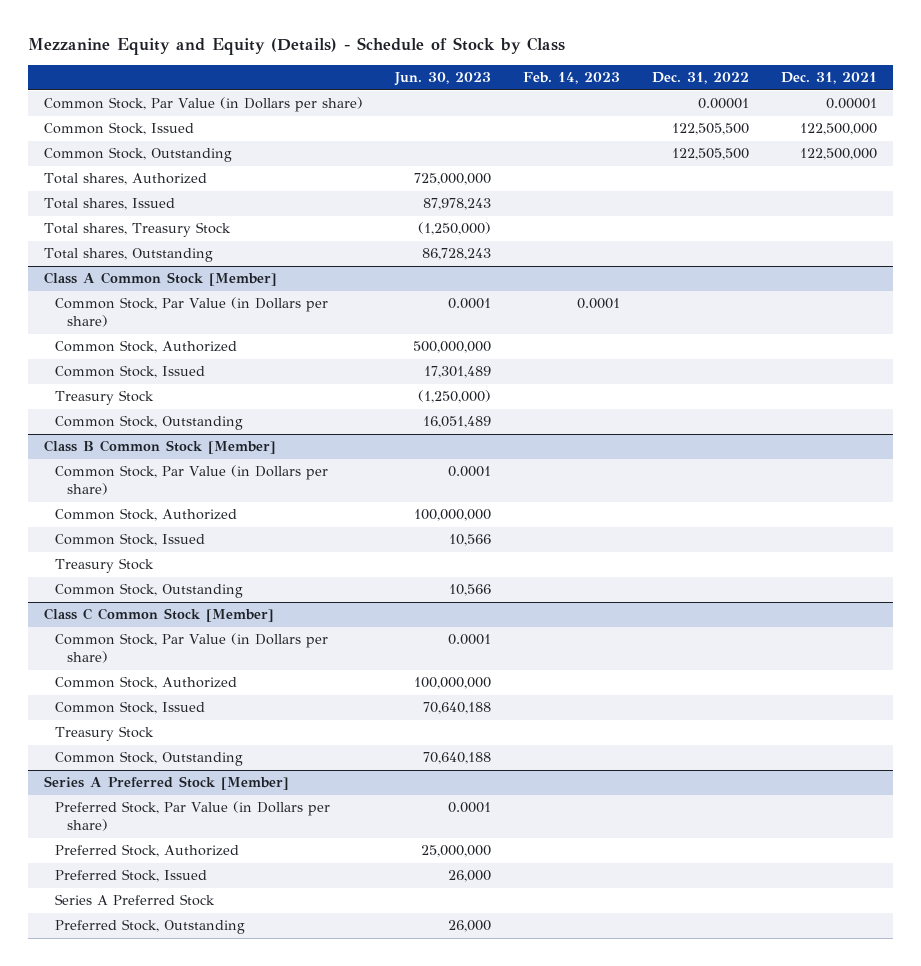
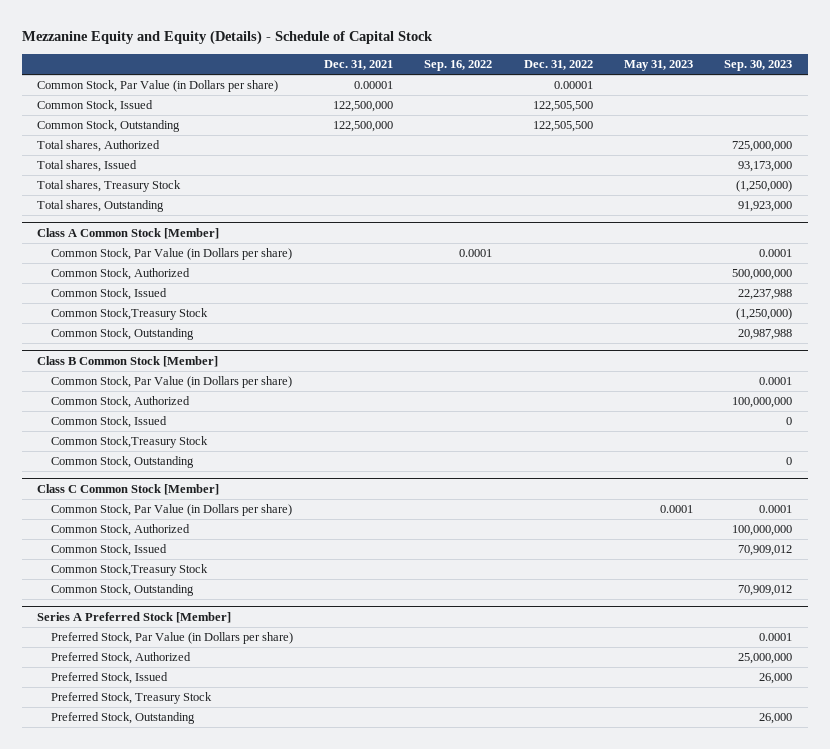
- Mezzanine Equity and Equity (Details) - Schedule of Stock by Class
+ Mezzanine Equity and Equity (Details) - Schedule of Capital Stock
- | Jun. 30, 2023 | Feb. 14, 2023 | Dec. 31, 2022 | Dec. 31, 2021
+ | Dec. 31, 2021 | Sep. 16, 2022 | Dec. 31, 2022 | May 31, 2023 | Sep. 30, 2023
@ Class A Common Stock [Member]
- Treasury Stock | (1,250,000) | | |
+ Common Stock,Treasury Stock | | | | | (1,250,000)
@ Class B Common Stock [Member]
- Treasury Stock
+ Common Stock,Treasury Stock
@ Class C Common Stock [Member]
- Treasury Stock
+ Common Stock,Treasury Stock
@ Series A Preferred Stock [Member]
- Series A Preferred Stock
+ Preferred Stock, Treasury Stock

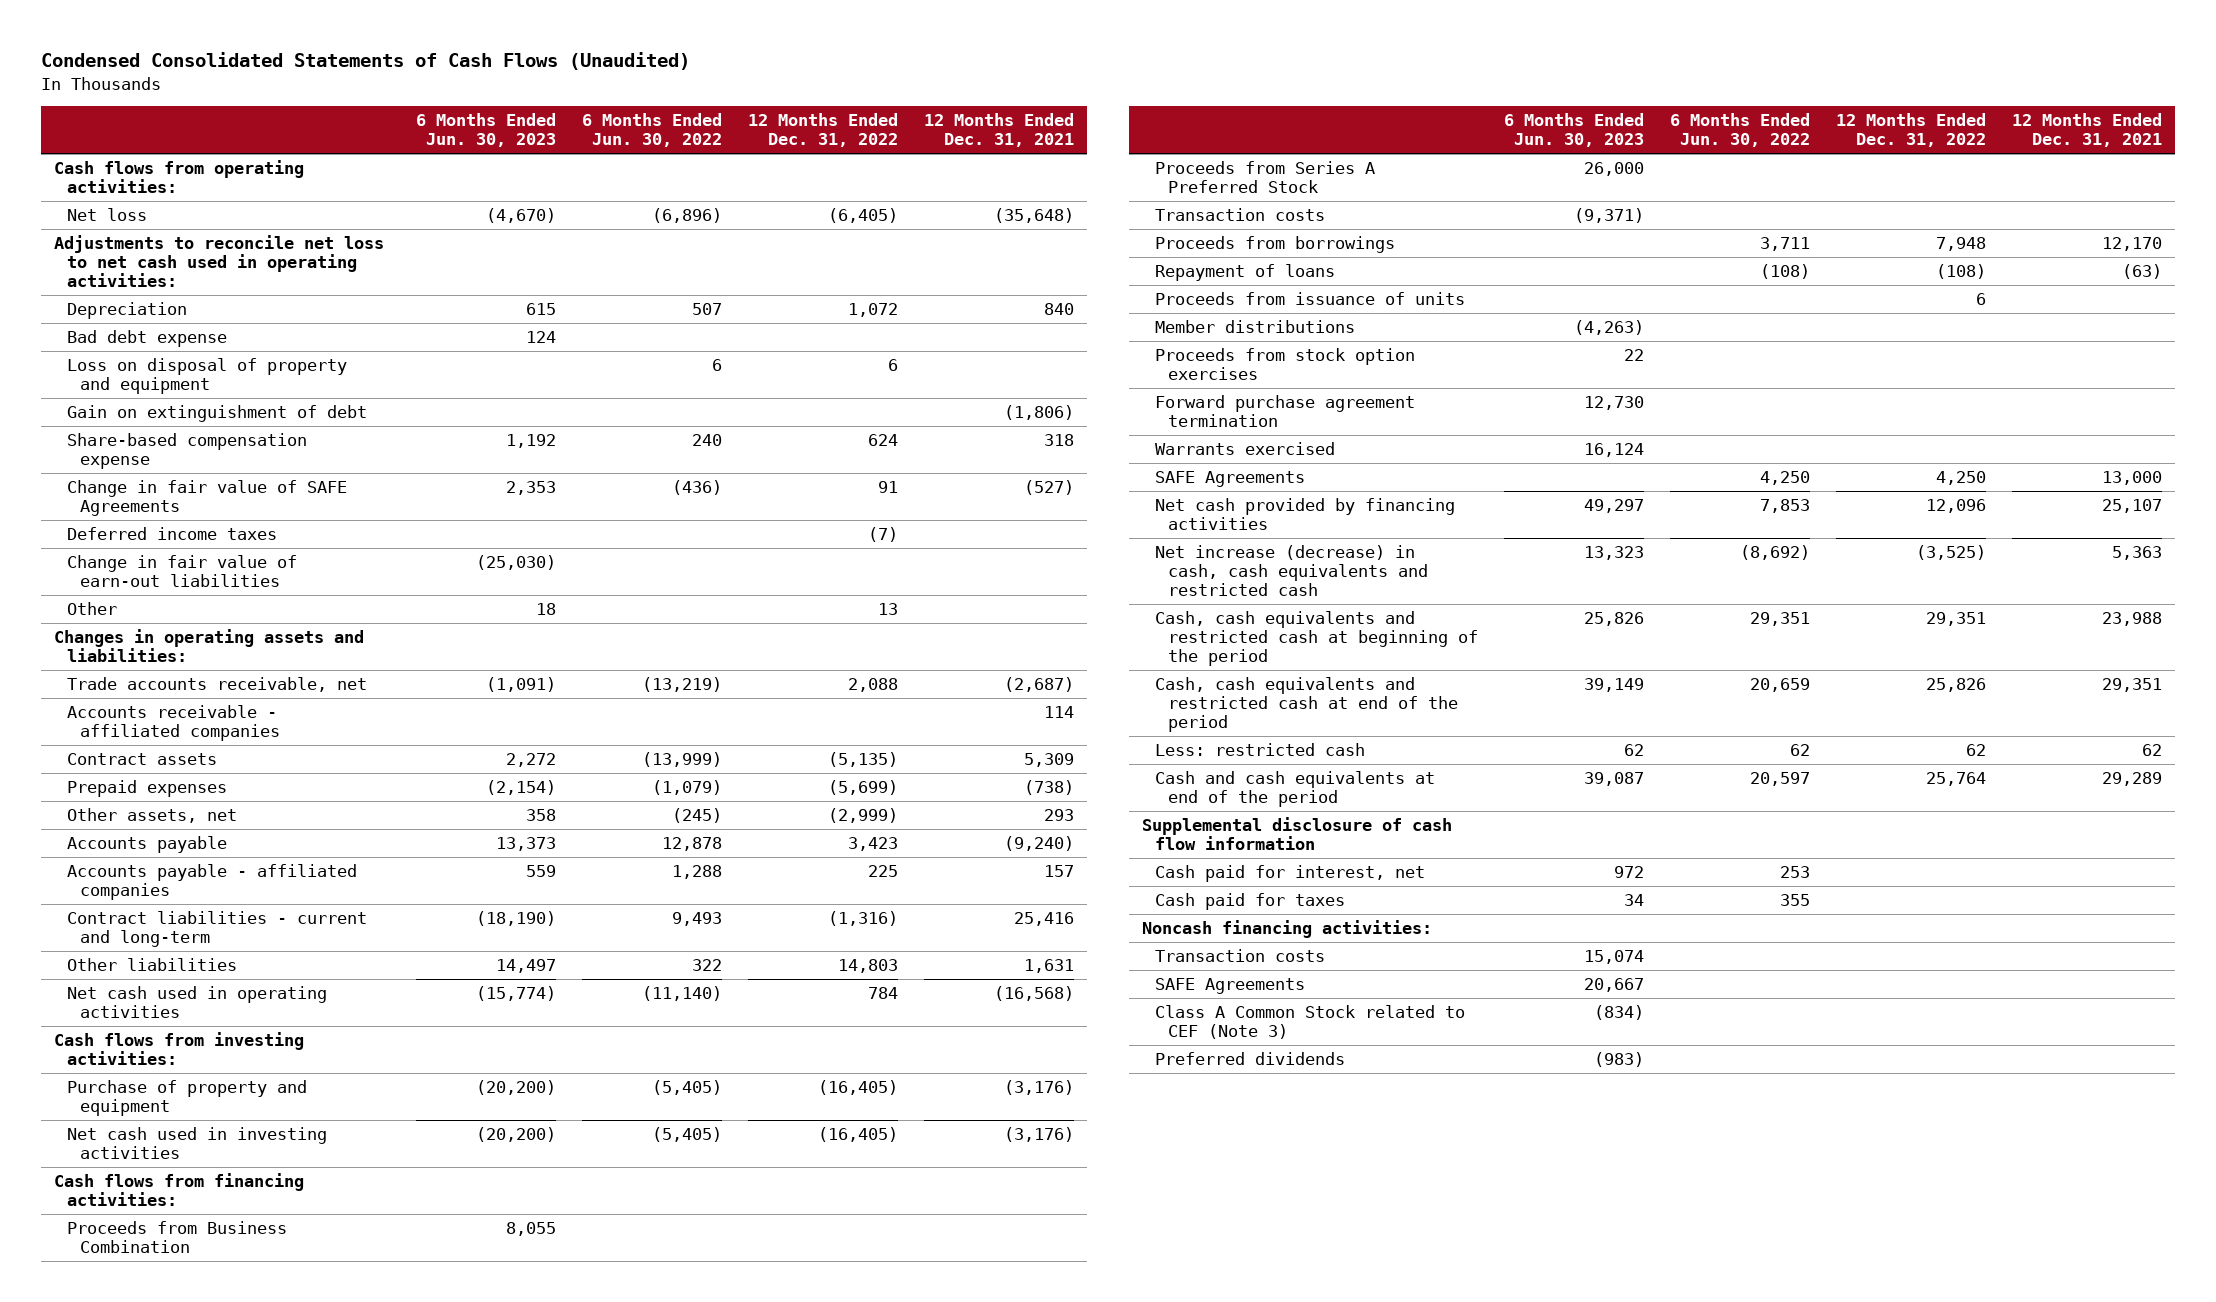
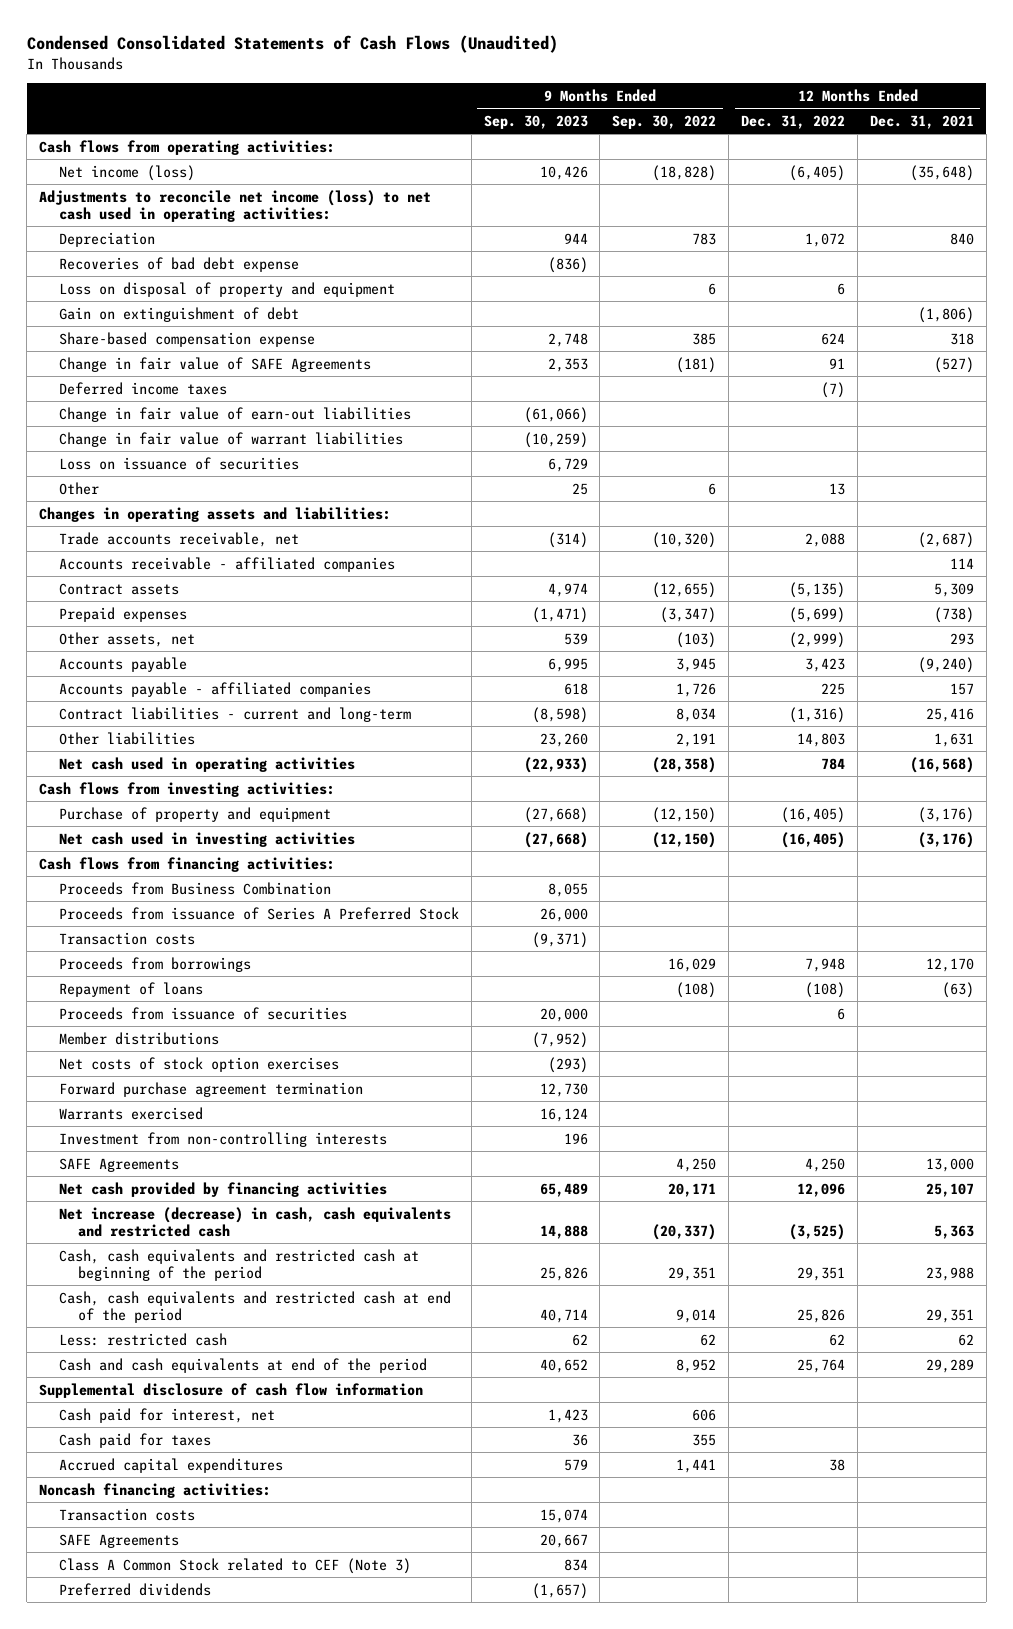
- | 6 Months Ended Jun. 30, 2023 | 6 Months Ended Jun. 30, 2022 | 12 Months Ended Dec. 31, 2022 | 12 Months Ended Dec. 31, 2021
+ | 9 Months Ended Sep. 30, 2023 | 9 Months Ended Sep. 30, 2022 | 12 Months Ended Dec. 31, 2022 | 12 Months Ended Dec. 31, 2021
- Net loss | (4,670) | (6,896) | (6,405) | (35,648)
- Adjustments to reconcile net loss to net cash used in operating activities:
+ Net income (loss) | 10,426 | (18,828) | (6,405) | (35,648)
+ Adjustments to reconcile net income (loss) to net cash used in operating activities:
- Bad debt expense | 124 | | |
+ Recoveries of bad debt expense | (836) | | |
+ Change in fair value of warrant liabilities | (10,259) | | |
+ Loss on issuance of securities | 6,729 | | |
- Proceeds from Series A Preferred Stock | 26,000 | | |
+ Proceeds from issuance of Series A Preferred Stock | 26,000 | | |
- Proceeds from issuance of units | | | 6 |
+ Proceeds from issuance of securities | 20,000 | | 6 |
- Proceeds from stock option exercises | 22 | | |
+ Net costs of stock option exercises | (293) | | |
+ Investment from non-controlling interests | 196 | | |
+ Accrued capital expenditures | 579 | 1,441 | 38 |

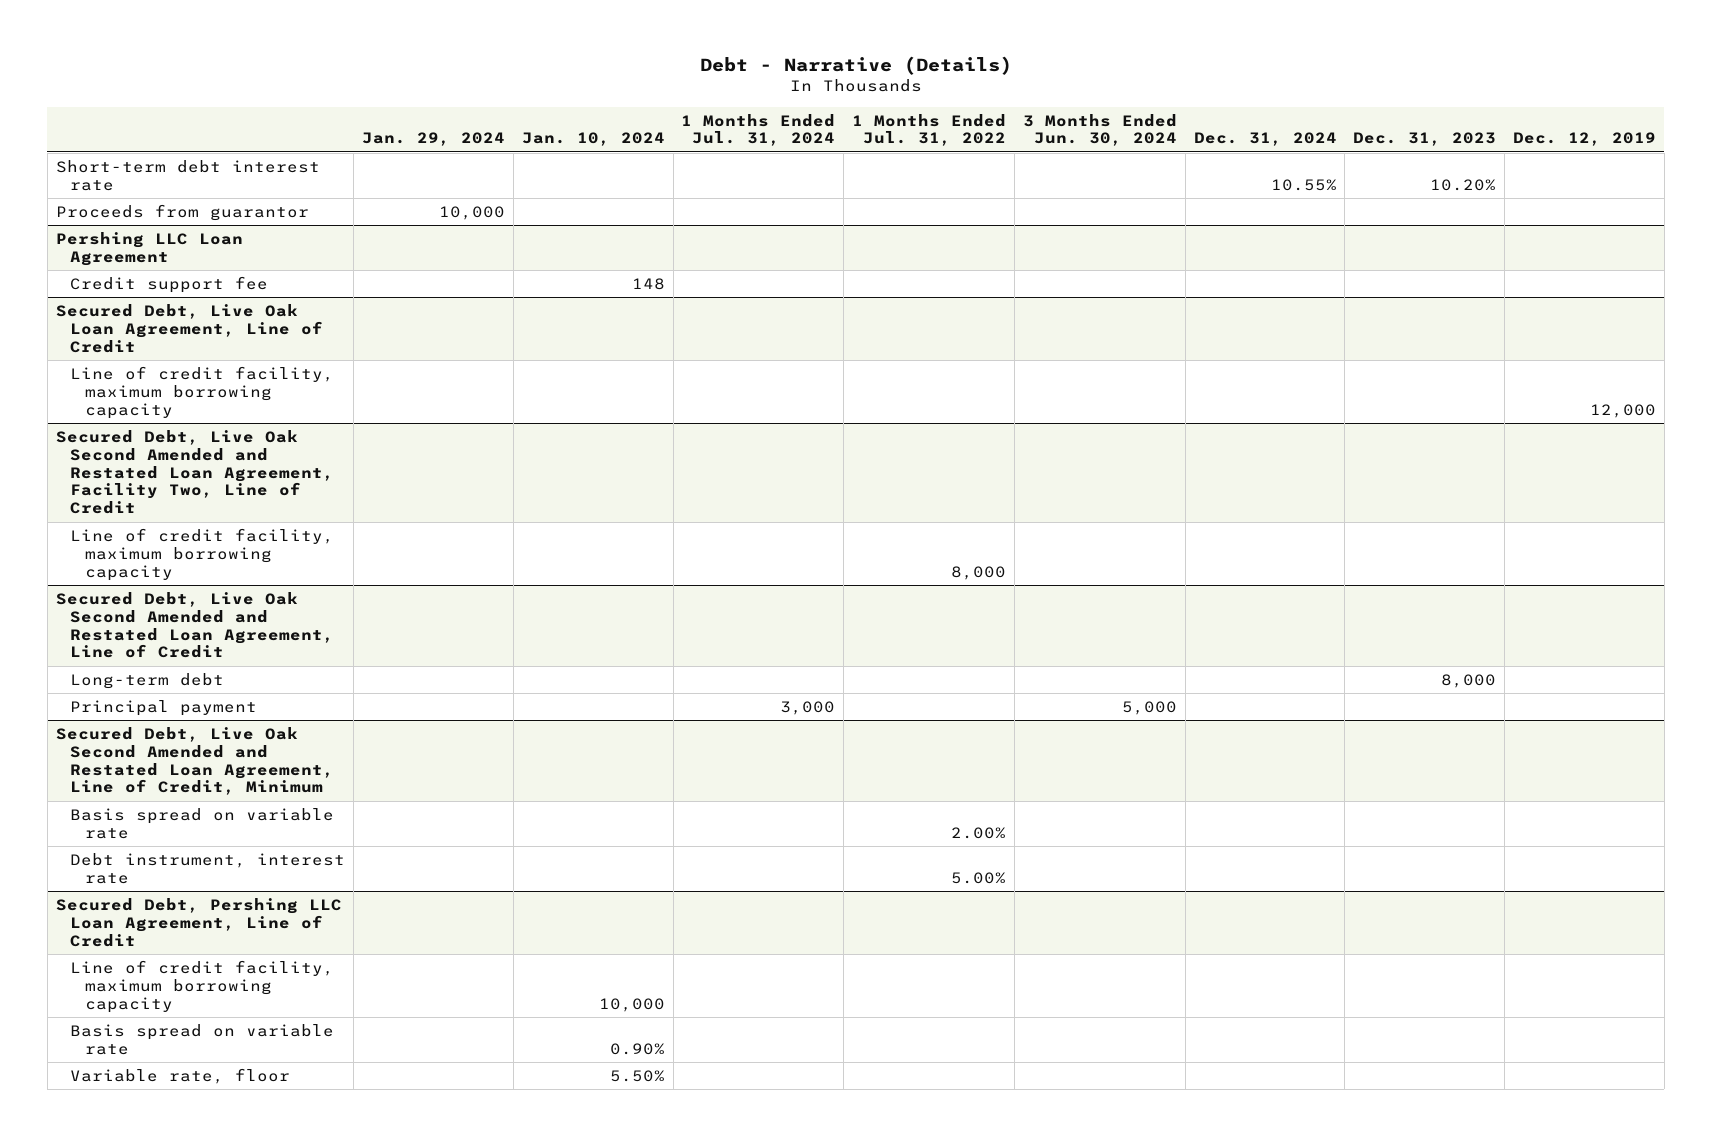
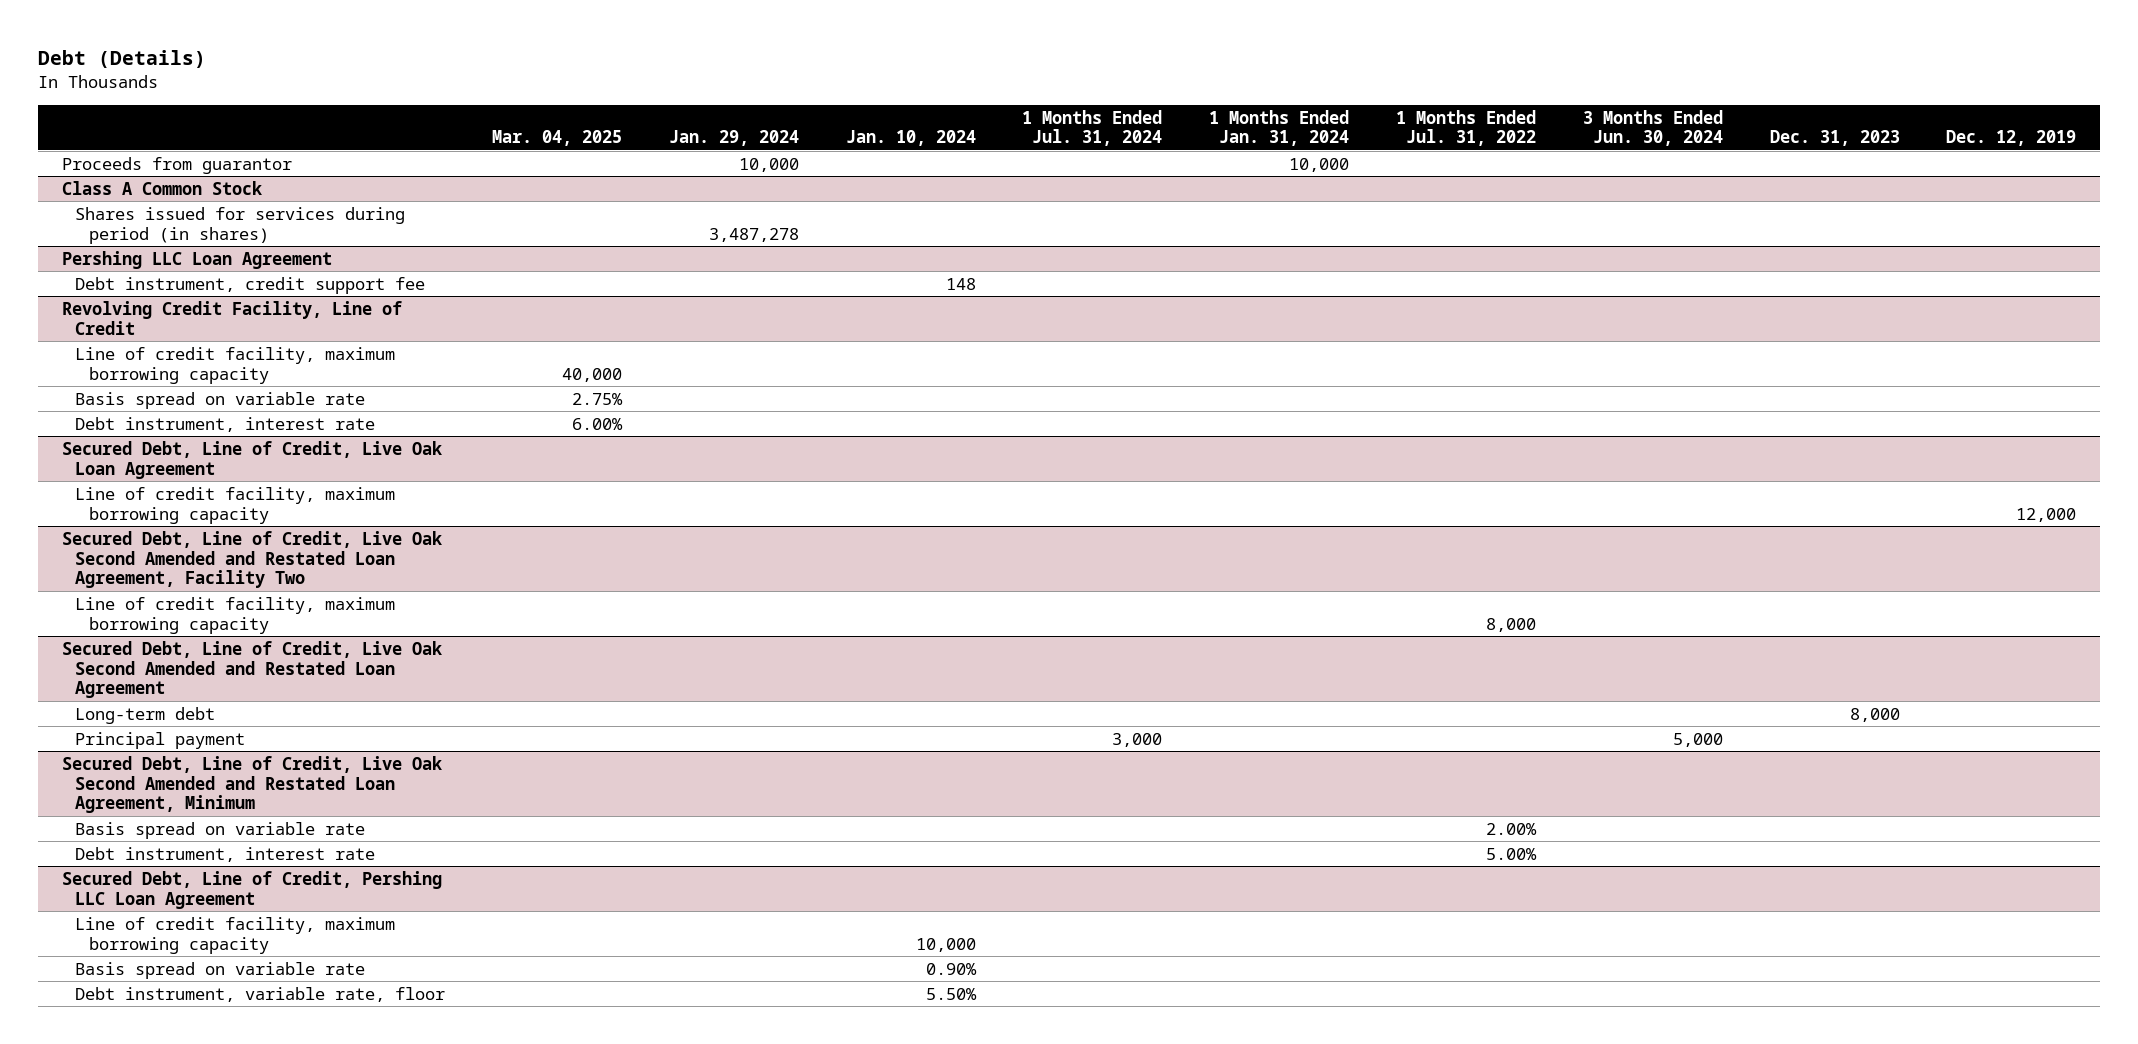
- Debt - Narrative (Details)
+ Debt (Details)
- | Jan. 29, 2024 | Jan. 10, 2024 | 1 Months Ended Jul. 31, 2024 | 1 Months Ended Jul. 31, 2022 | 3 Months Ended Jun. 30, 2024 | Dec. 31, 2024 | Dec. 31, 2023 | Dec. 12, 2019
+ | Mar. 04, 2025 | Jan. 29, 2024 | Jan. 10, 2024 | 1 Months Ended Jul. 31, 2024 | 1 Months Ended Jan. 31, 2024 | 1 Months Ended Jul. 31, 2022 | 3 Months Ended Jun. 30, 2024 | Dec. 31, 2023 | Dec. 12, 2019
- Short-term debt interest rate | | | | | | 10.55% | 10.20% |
+ Class A Common Stock
+ Shares issued for services during period (in shares) | | 3,487,278 | | | | | | |
@ Pershing LLC Loan Agreement
- Credit support fee | | 148 | | | | | |
- Secured Debt, Live Oak Loan Agreement, Line of Credit
@ Pershing LLC Loan Agreement
+ Debt instrument, credit support fee | | | 148 | | | | | |
+ Revolving Credit Facility, Line of Credit
+ Line of credit facility, maximum borrowing capacity | 40,000 | | | | | | | |
+ Basis spread on variable rate | 2.75% | | | | | | | |
+ Debt instrument, interest rate | 6.00% | | | | | | | |
+ Secured Debt, Line of Credit, Live Oak Loan Agreement
- Secured Debt, Live Oak Second Amended and Restated Loan Agreement, Facility Two, Line of Credit
+ Secured Debt, Line of Credit, Live Oak Second Amended and Restated Loan Agreement, Facility Two
- Secured Debt, Live Oak Second Amended and Restated Loan Agreement, Line of Credit
+ Secured Debt, Line of Credit, Live Oak Second Amended and Restated Loan Agreement
- Secured Debt, Live Oak Second Amended and Restated Loan Agreement, Line of Credit, Minimum
+ Secured Debt, Line of Credit, Live Oak Second Amended and Restated Loan Agreement, Minimum
- Secured Debt, Pershing LLC Loan Agreement, Line of Credit
+ Secured Debt, Line of Credit, Pershing LLC Loan Agreement
- Variable rate, floor | | 5.50% | | | | | |
+ Debt instrument, variable rate, floor | | | 5.50% | | | | | |

